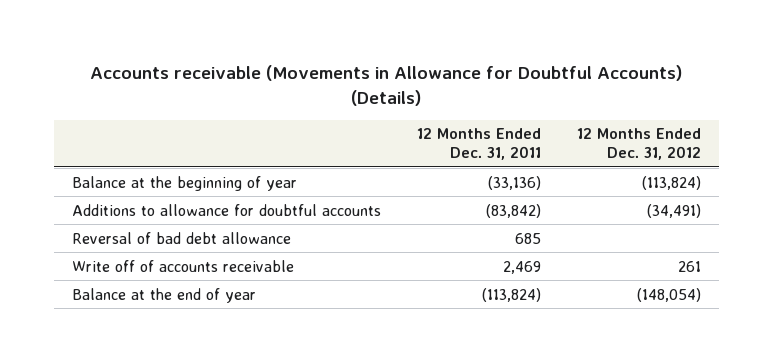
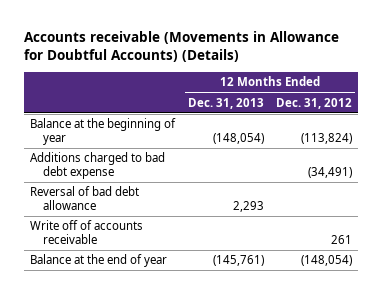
- | 12 Months Ended Dec. 31, 2011 | 12 Months Ended Dec. 31, 2012
+ | 12 Months Ended Dec. 31, 2013 | 12 Months Ended Dec. 31, 2012
- Additions to allowance for doubtful accounts | (83,842) | (34,491)
+ Additions charged to bad debt expense | | (34,491)

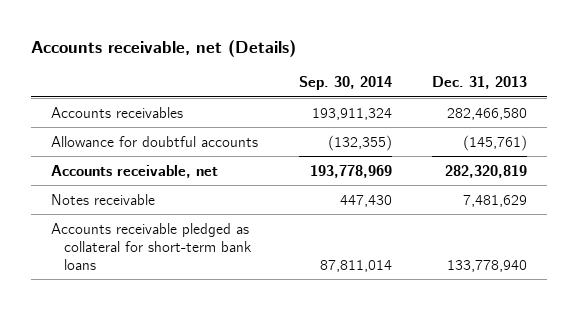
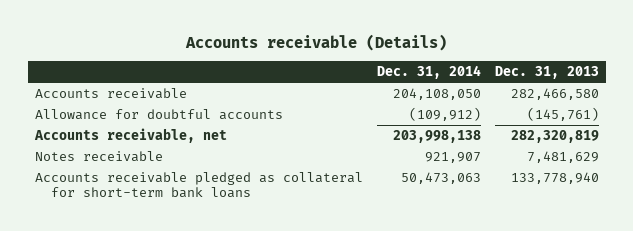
- Accounts receivable, net (Details)
+ Accounts receivable (Details)
- | Sep. 30, 2014 | Dec. 31, 2013
+ | Dec. 31, 2014 | Dec. 31, 2013
- Accounts receivables | 193,911,324 | 282,466,580
+ Accounts receivable | 204,108,050 | 282,466,580

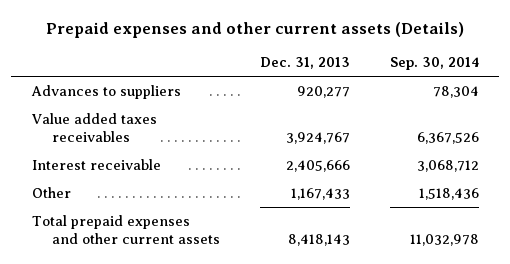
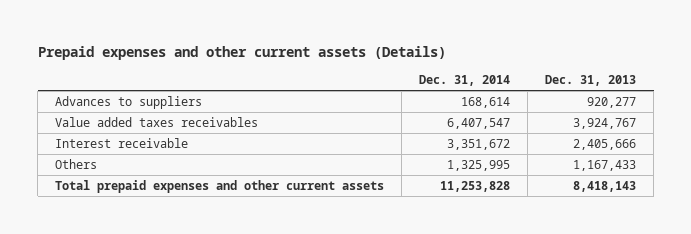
- | Dec. 31, 2013 | Sep. 30, 2014
+ | Dec. 31, 2014 | Dec. 31, 2013
- Other | 1,167,433 | 1,518,436
+ Others | 1,325,995 | 1,167,433

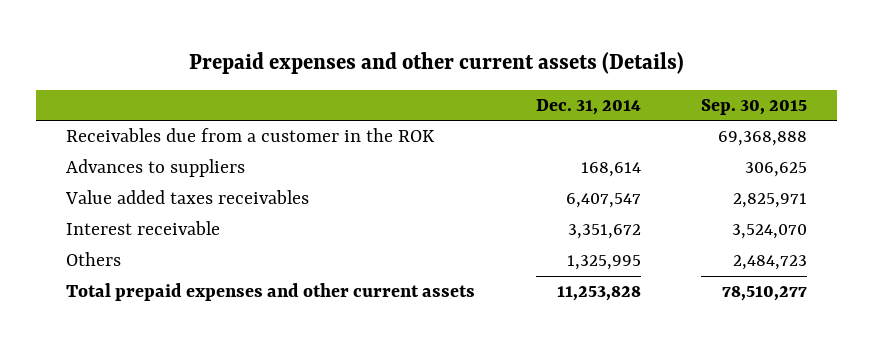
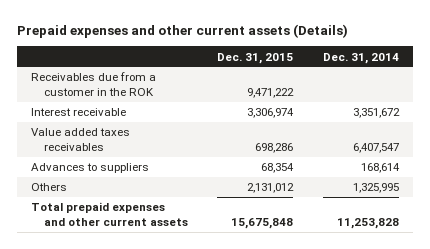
- | Dec. 31, 2014 | Sep. 30, 2015
+ | Dec. 31, 2015 | Dec. 31, 2014
moved down: Value added taxes receivables | 698,286 | 6,407,547
moved down: Advances to suppliers | 68,354 | 168,614

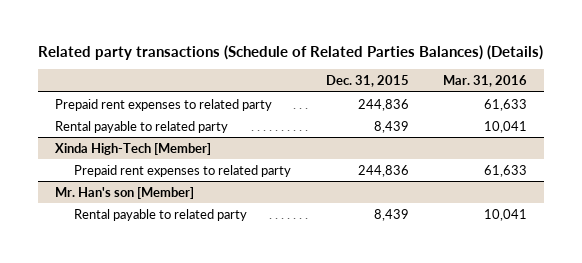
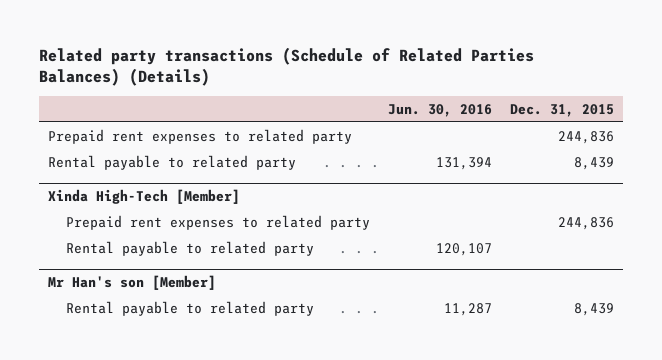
- | Dec. 31, 2015 | Mar. 31, 2016
+ | Jun. 30, 2016 | Dec. 31, 2015
- Mr. Han's son [Member]
@ Xinda High-Tech [Member]
+ Rental payable to related party | 120,107 |
+ Mr Han's son [Member]

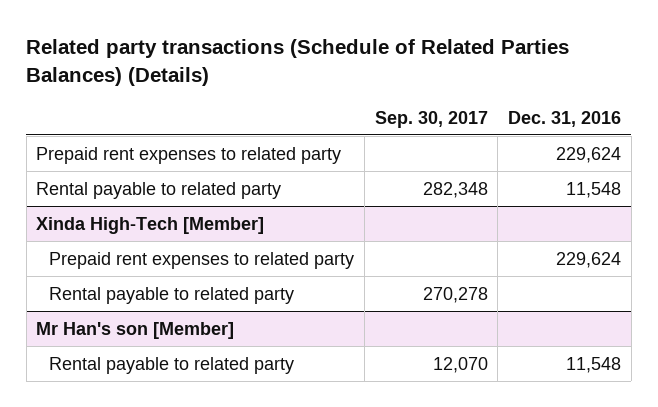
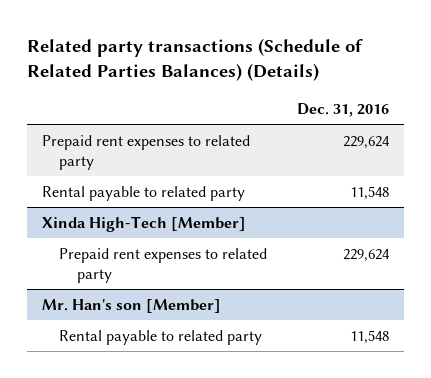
- | Sep. 30, 2017 | Dec. 31, 2016
+ | Dec. 31, 2016
@ Xinda High-Tech [Member]
- Rental payable to related party | 270,278 |
- Mr Han's son [Member]
+ Mr. Han's son [Member]

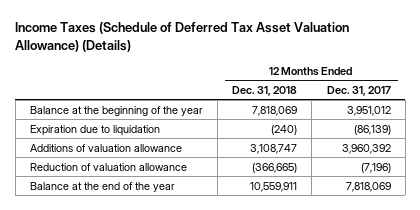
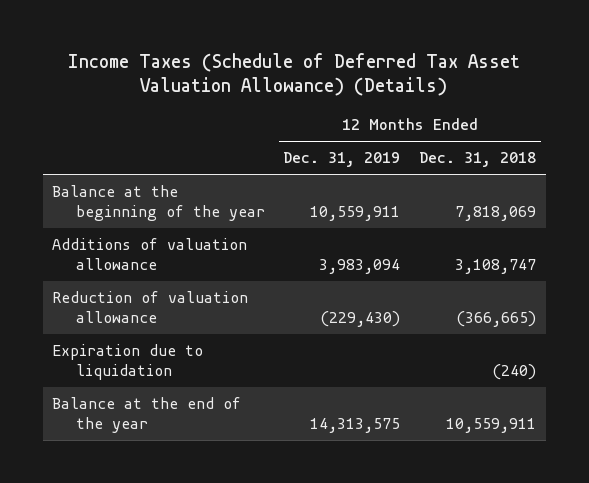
- | 12 Months Ended Dec. 31, 2018 | 12 Months Ended Dec. 31, 2017
+ | 12 Months Ended Dec. 31, 2019 | 12 Months Ended Dec. 31, 2018
moved down: Expiration due to liquidation | | (240)

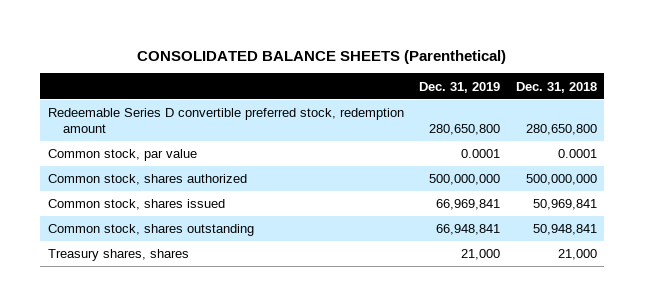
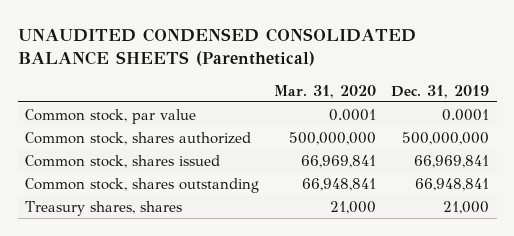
- CONSOLIDATED BALANCE SHEETS (Parenthetical)
+ UNAUDITED CONDENSED CONSOLIDATED BALANCE SHEETS (Parenthetical)
- | Dec. 31, 2019 | Dec. 31, 2018
+ | Mar. 31, 2020 | Dec. 31, 2019
- Redeemable Series D convertible preferred stock, redemption amount | 280,650,800 | 280,650,800

